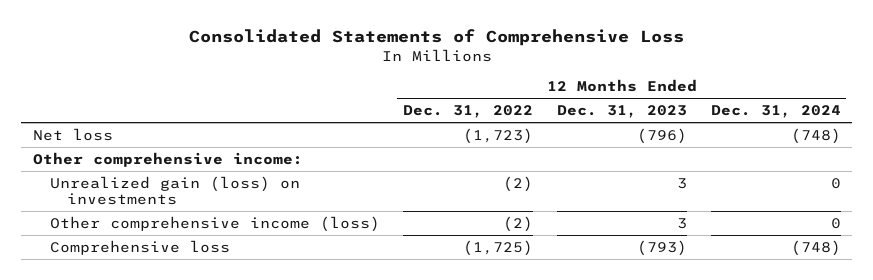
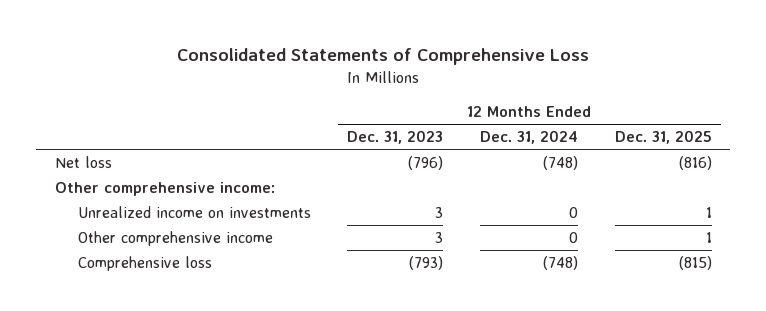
- | 12 Months Ended Dec. 31, 2022 | 12 Months Ended Dec. 31, 2023 | 12 Months Ended Dec. 31, 2024
+ | 12 Months Ended Dec. 31, 2023 | 12 Months Ended Dec. 31, 2024 | 12 Months Ended Dec. 31, 2025
- Unrealized gain (loss) on investments | (2) | 3 | 0
- Other comprehensive income (loss) | (2) | 3 | 0
+ Unrealized income on investments | 3 | 0 | 1
+ Other comprehensive income | 3 | 0 | 1

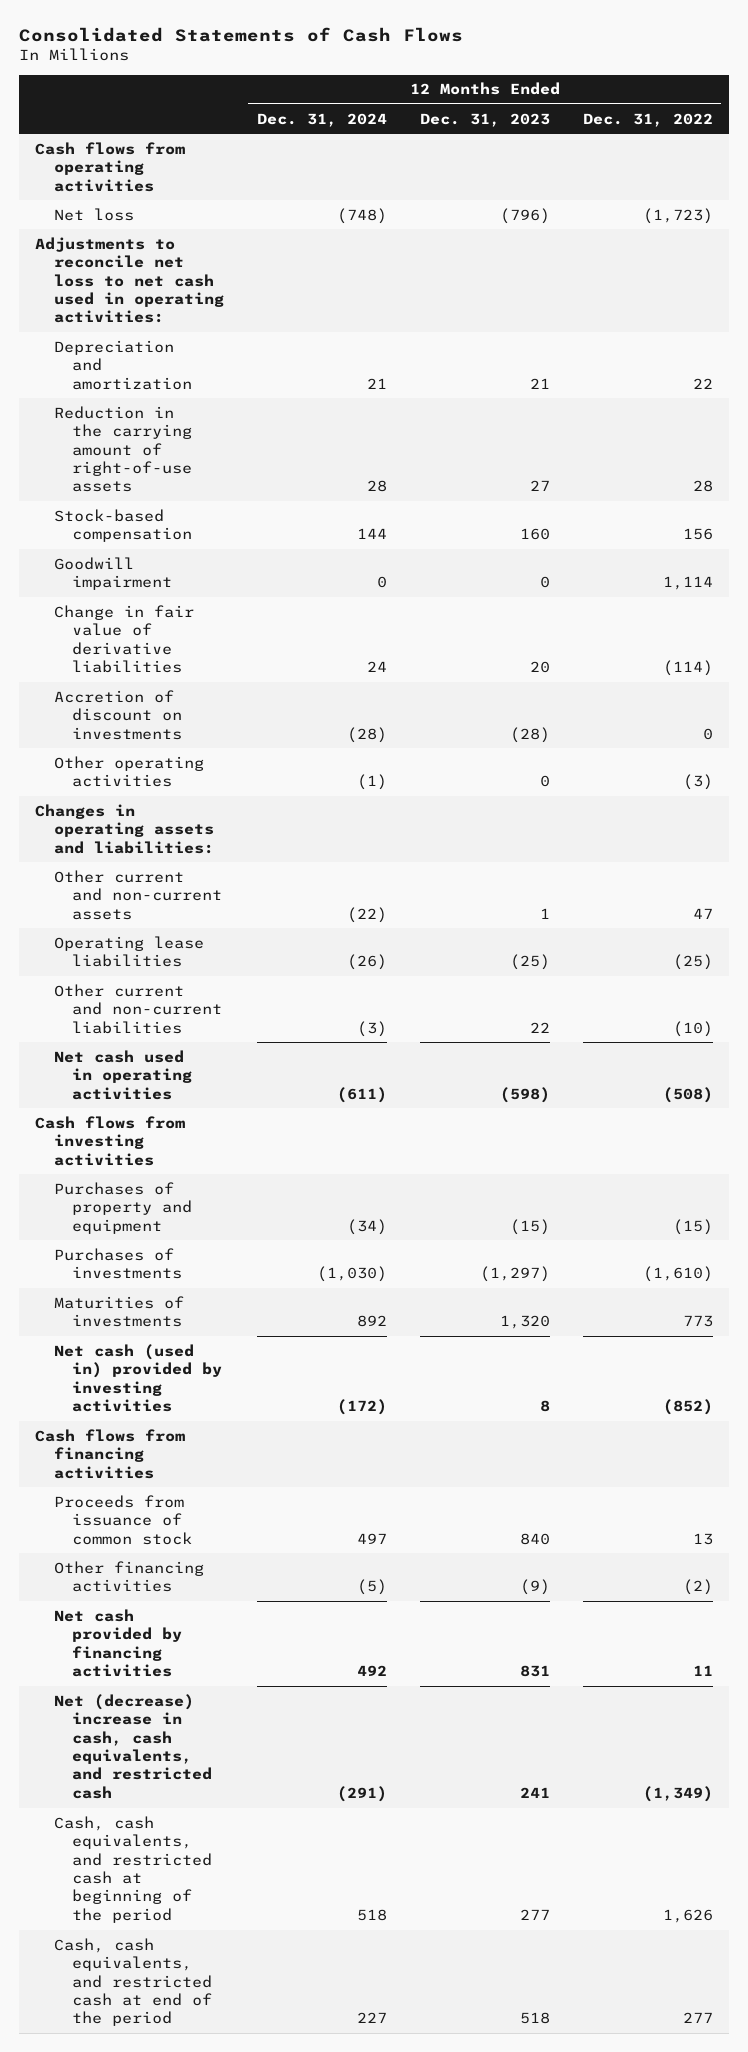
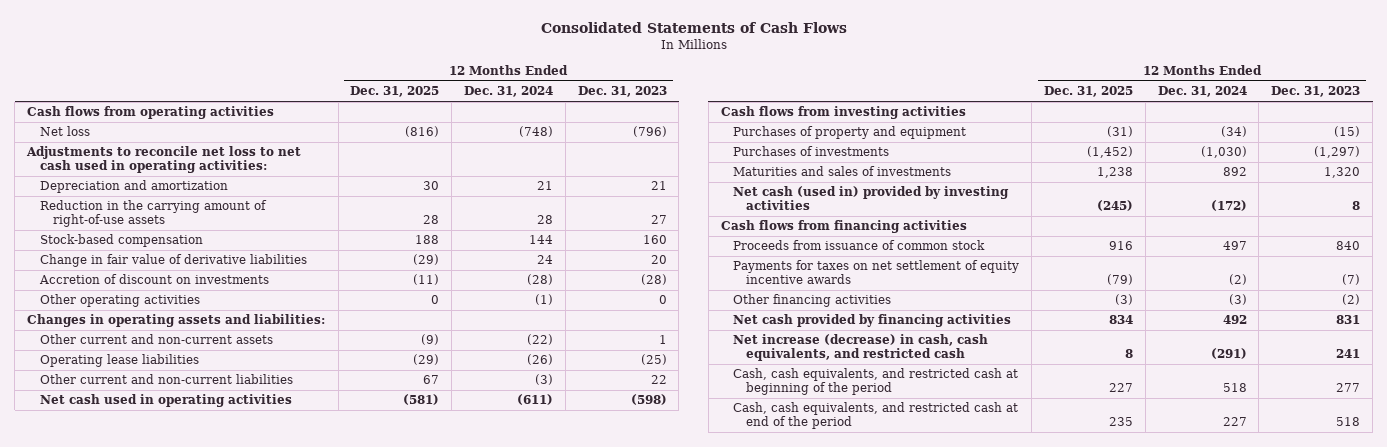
- | 12 Months Ended Dec. 31, 2024 | 12 Months Ended Dec. 31, 2023 | 12 Months Ended Dec. 31, 2022
+ | 12 Months Ended Dec. 31, 2025 | 12 Months Ended Dec. 31, 2024 | 12 Months Ended Dec. 31, 2023
- Goodwill impairment | 0 | 0 | 1,114
- Maturities of investments | 892 | 1,320 | 773
+ Maturities and sales of investments | 1,238 | 892 | 1,320
- Other financing activities | (5) | (9) | (2)
+ Payments for taxes on net settlement of equity incentive awards | (79) | (2) | (7)
+ Other financing activities | (3) | (3) | (2)
- Net (decrease) increase in cash, cash equivalents, and restricted cash | (291) | 241 | (1,349)
+ Net increase (decrease) in cash, cash equivalents, and restricted cash | 8 | (291) | 241

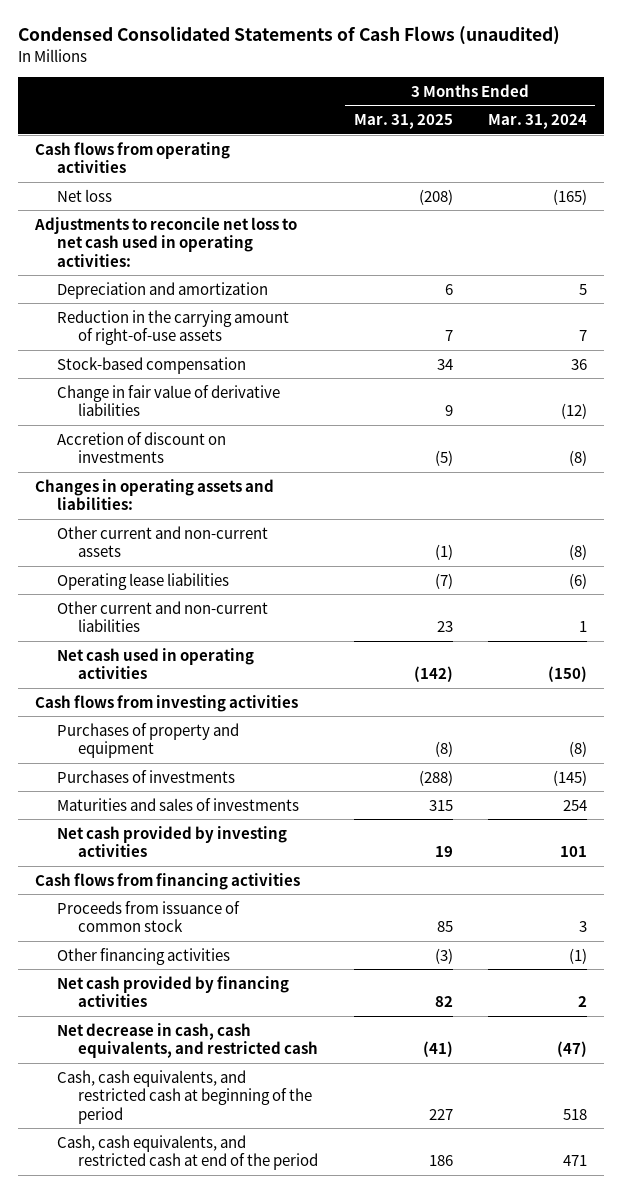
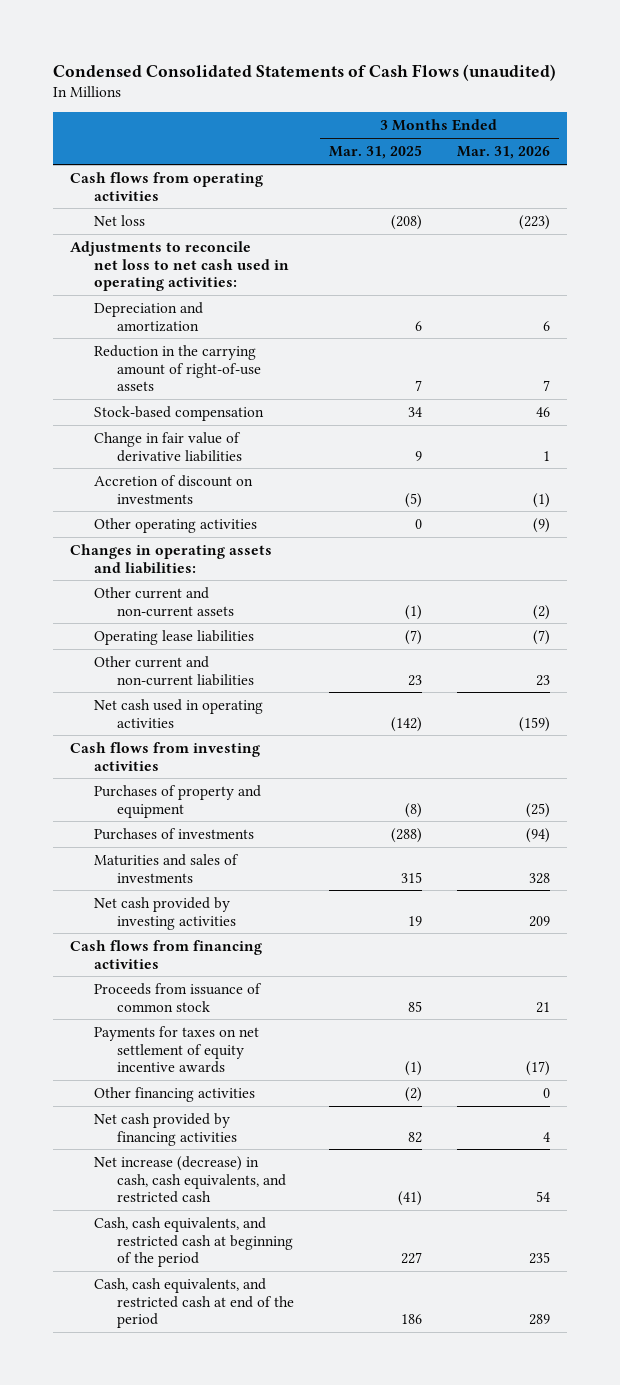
- | 3 Months Ended Mar. 31, 2025 | 3 Months Ended Mar. 31, 2024
+ | 3 Months Ended Mar. 31, 2025 | 3 Months Ended Mar. 31, 2026
+ Other operating activities | 0 | (9)
- Other financing activities | (3) | (1)
+ Payments for taxes on net settlement of equity incentive awards | (1) | (17)
+ Other financing activities | (2) | 0
- Net decrease in cash, cash equivalents, and restricted cash | (41) | (47)
+ Net increase (decrease) in cash, cash equivalents, and restricted cash | (41) | 54

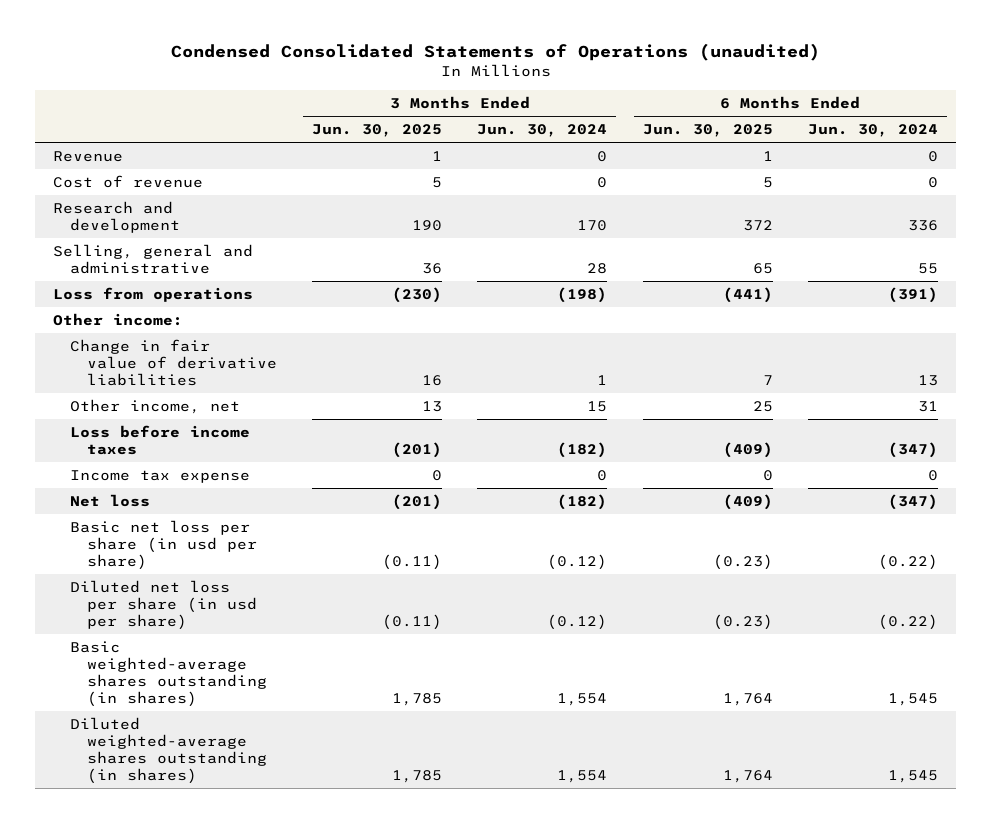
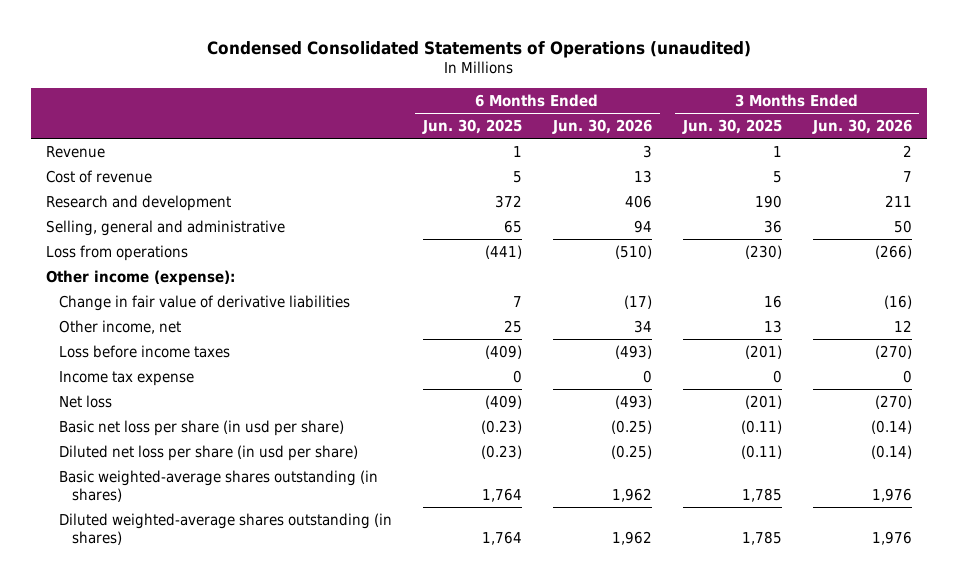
- | 3 Months Ended Jun. 30, 2025 | 3 Months Ended Jun. 30, 2024 | 6 Months Ended Jun. 30, 2025 | 6 Months Ended Jun. 30, 2024
+ | 6 Months Ended Jun. 30, 2025 | 6 Months Ended Jun. 30, 2026 | 3 Months Ended Jun. 30, 2025 | 3 Months Ended Jun. 30, 2026
- Other income:
+ Other income (expense):

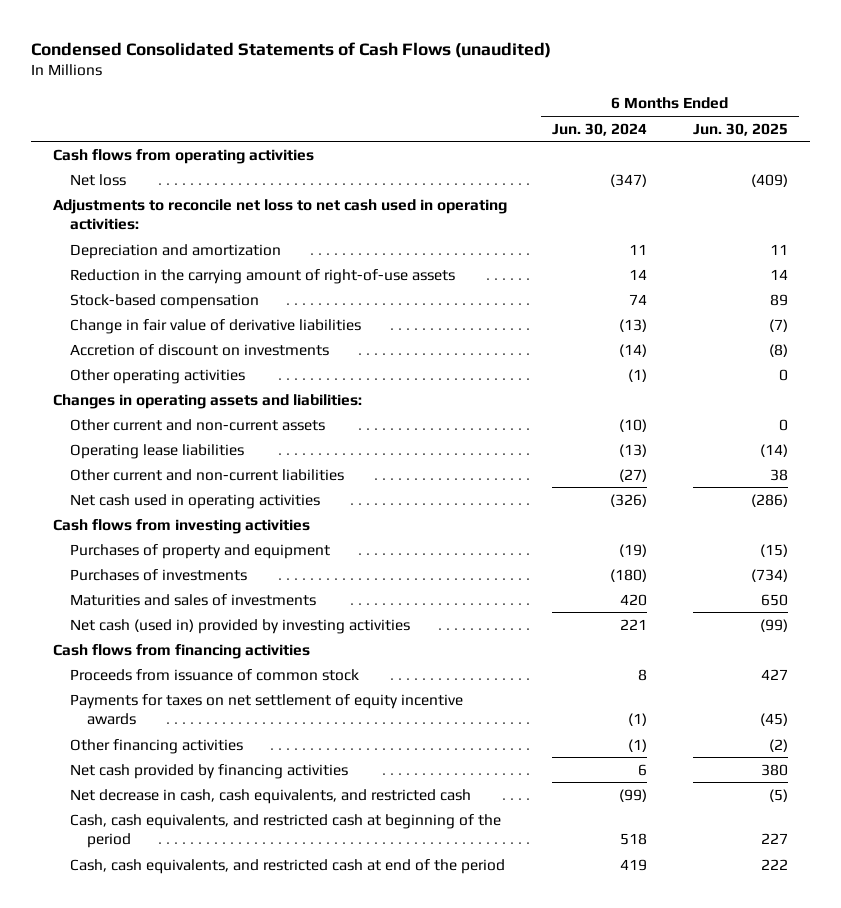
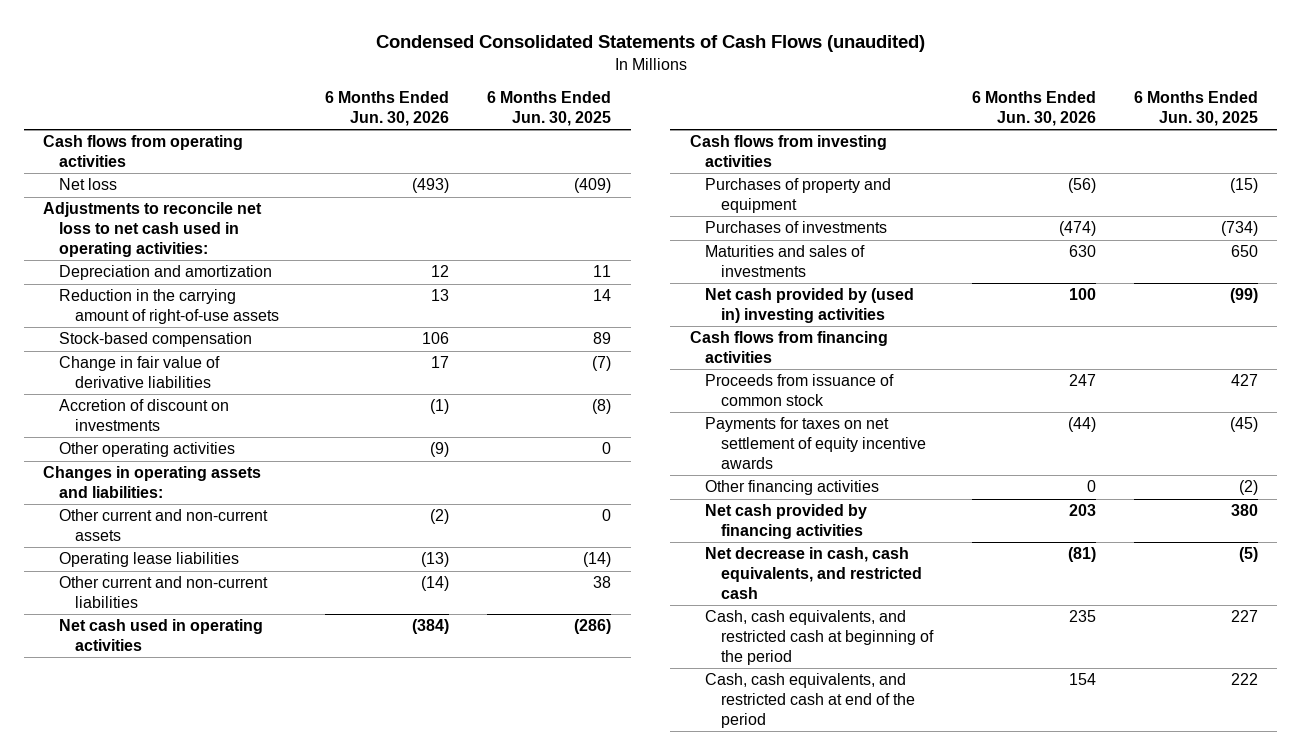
- | 6 Months Ended Jun. 30, 2024 | 6 Months Ended Jun. 30, 2025
+ | 6 Months Ended Jun. 30, 2026 | 6 Months Ended Jun. 30, 2025
- Net cash (used in) provided by investing activities | 221 | (99)
+ Net cash provided by (used in) investing activities | 100 | (99)

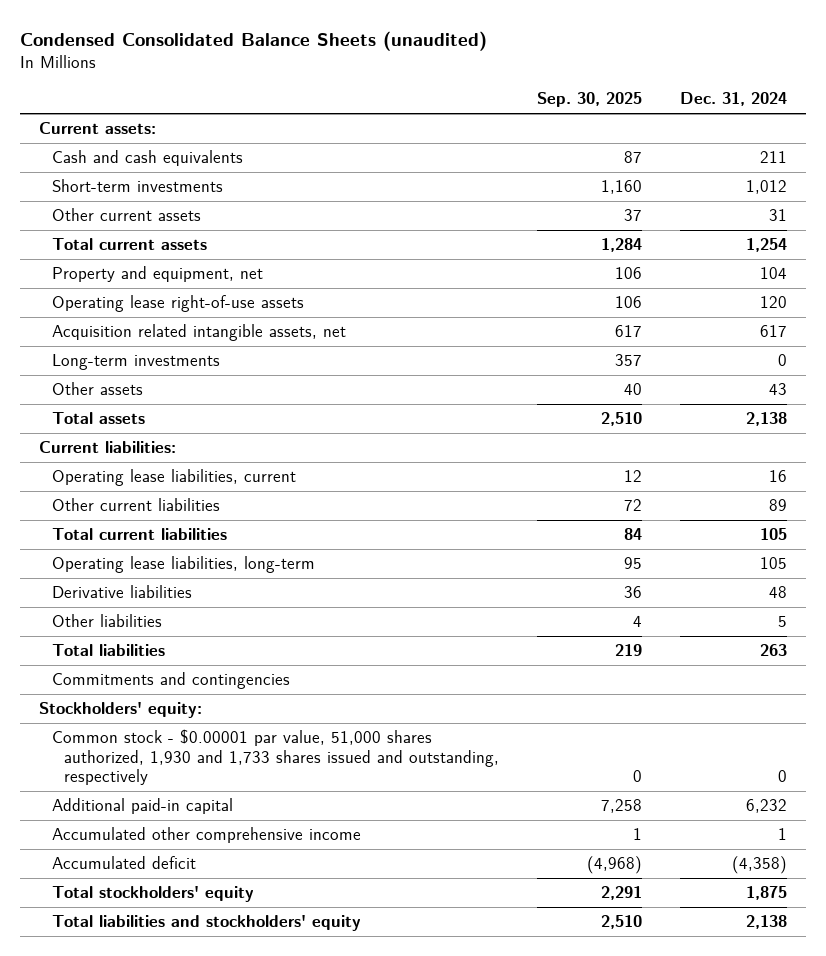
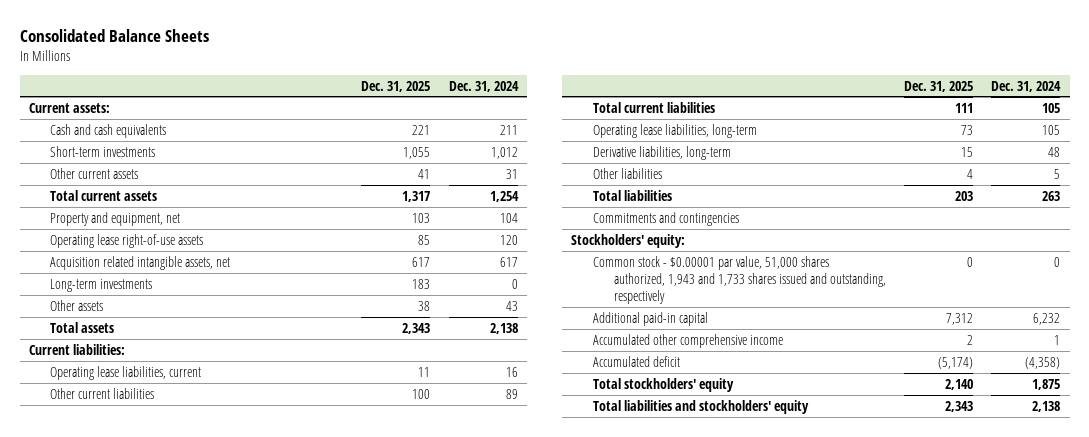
- Condensed Consolidated Balance Sheets (unaudited)
+ Consolidated Balance Sheets
- | Sep. 30, 2025 | Dec. 31, 2024
+ | Dec. 31, 2025 | Dec. 31, 2024
- Derivative liabilities | 36 | 48
+ Derivative liabilities, long-term | 15 | 48
- Common stock - $0.00001 par value, 51,000 shares authorized, 1,930 and 1,733 shares issued and outstanding, respectively | 0 | 0
+ Common stock - $0.00001 par value, 51,000 shares authorized, 1,943 and 1,733 shares issued and outstanding, respectively | 0 | 0

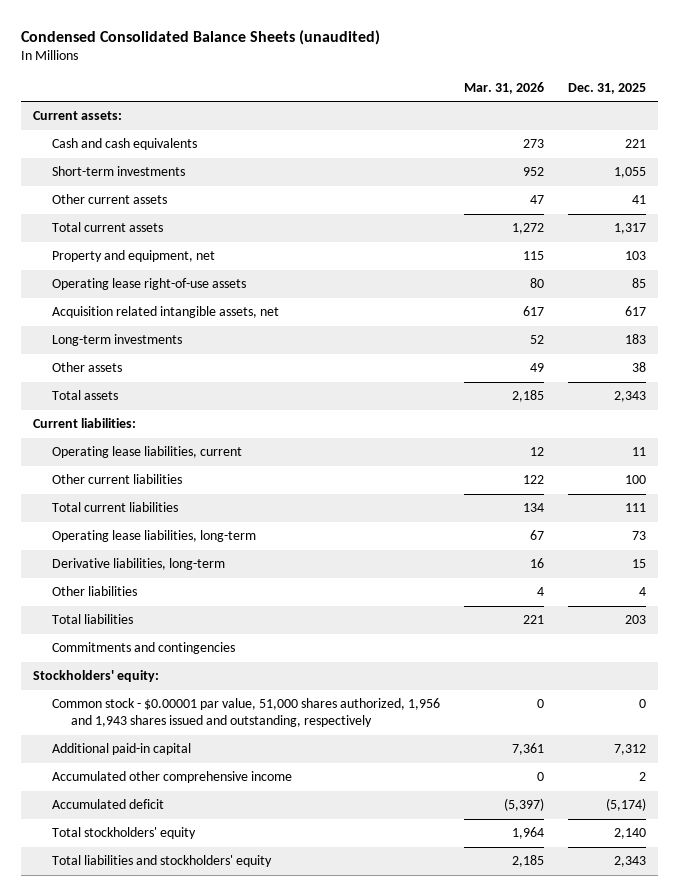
- Consolidated Balance Sheets
+ Condensed Consolidated Balance Sheets (unaudited)
- | Dec. 31, 2025 | Dec. 31, 2024
+ | Mar. 31, 2026 | Dec. 31, 2025
- Common stock - $0.00001 par value, 51,000 shares authorized, 1,943 and 1,733 shares issued and outstanding, respectively | 0 | 0
+ Common stock - $0.00001 par value, 51,000 shares authorized, 1,956 and 1,943 shares issued and outstanding, respectively | 0 | 0

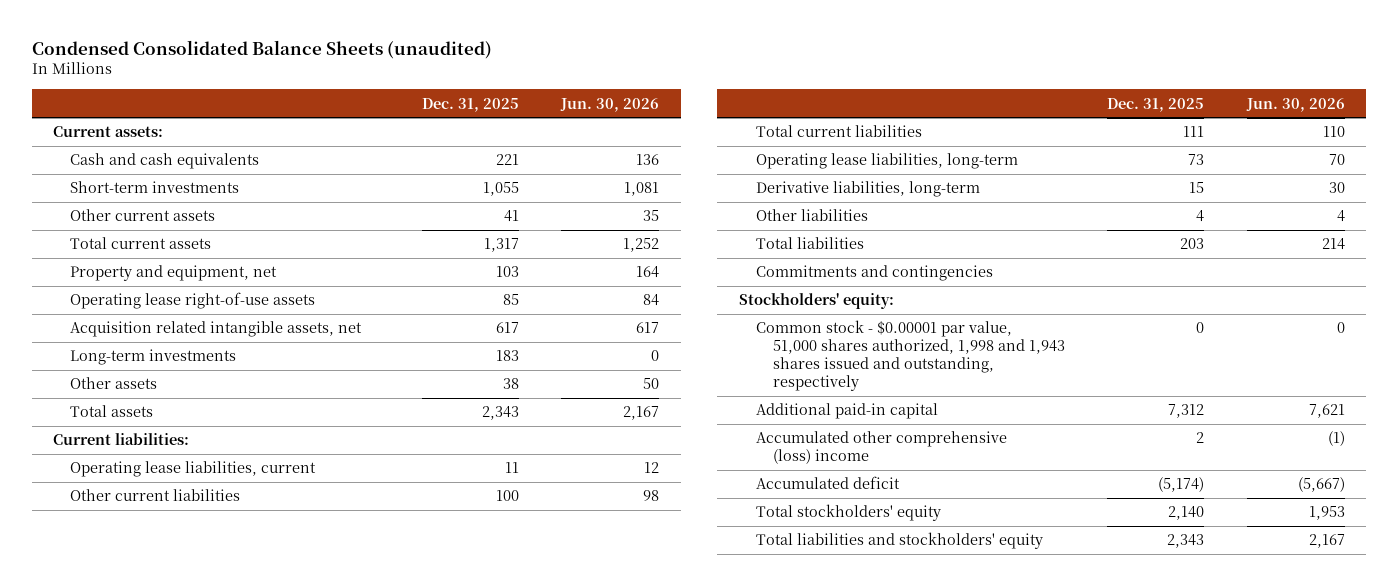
- | Mar. 31, 2026 | Dec. 31, 2025
+ | Dec. 31, 2025 | Jun. 30, 2026
- Common stock - $0.00001 par value, 51,000 shares authorized, 1,956 and 1,943 shares issued and outstanding, respectively | 0 | 0
+ Common stock - $0.00001 par value, 51,000 shares authorized, 1,998 and 1,943 shares issued and outstanding, respectively | 0 | 0
- Accumulated other comprehensive income | 0 | 2
+ Accumulated other comprehensive (loss) income | 2 | (1)

